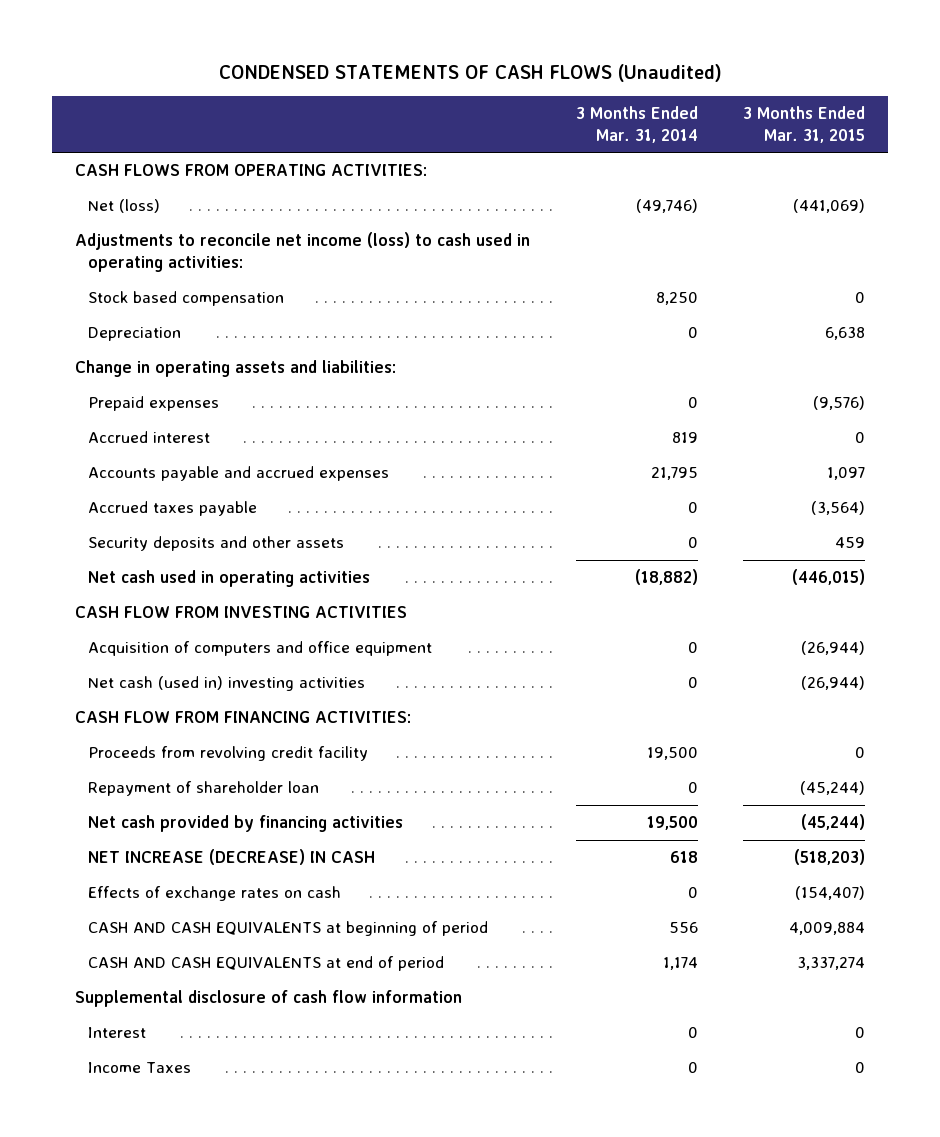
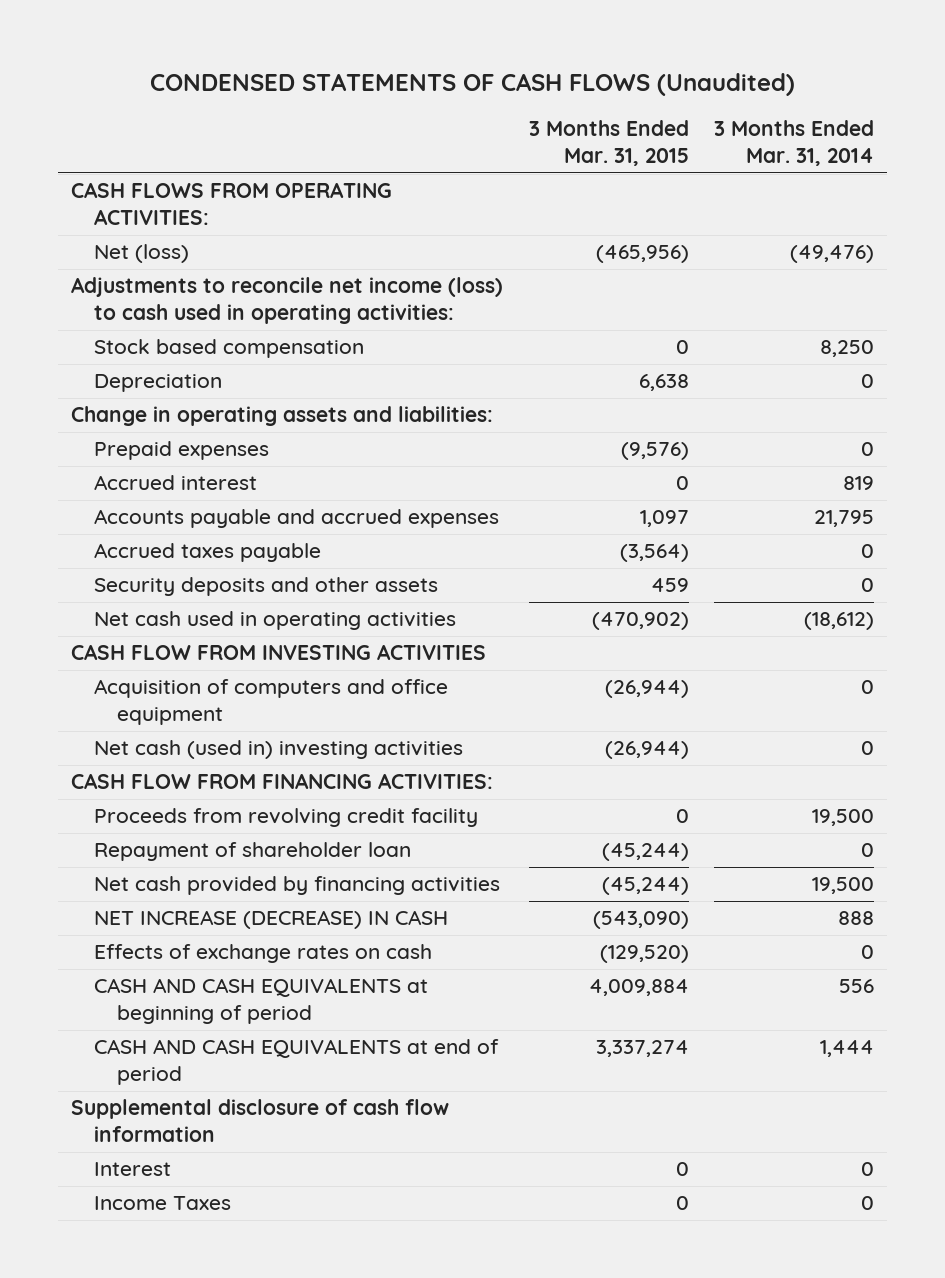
- | 3 Months Ended Mar. 31, 2014 | 3 Months Ended Mar. 31, 2015
+ | 3 Months Ended Mar. 31, 2015 | 3 Months Ended Mar. 31, 2014
- Net (loss) | (49,746) | (441,069)
+ Net (loss) | (465,956) | (49,476)
- Net cash used in operating activities | (18,882) | (446,015)
+ Net cash used in operating activities | (470,902) | (18,612)
- NET INCREASE (DECREASE) IN CASH | 618 | (518,203)
- Effects of exchange rates on cash | 0 | (154,407)
+ NET INCREASE (DECREASE) IN CASH | (543,090) | 888
+ Effects of exchange rates on cash | (129,520) | 0
- CASH AND CASH EQUIVALENTS at end of period | 1,174 | 3,337,274
+ CASH AND CASH EQUIVALENTS at end of period | 3,337,274 | 1,444

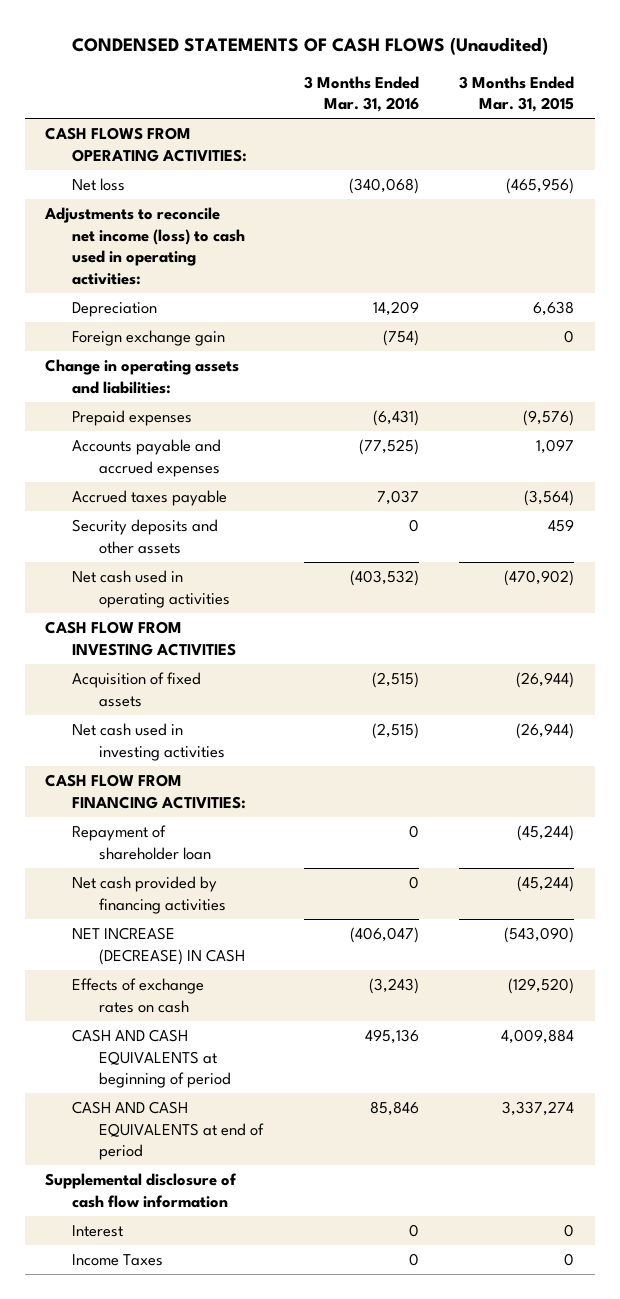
- | 3 Months Ended Mar. 31, 2015 | 3 Months Ended Mar. 31, 2014
+ | 3 Months Ended Mar. 31, 2016 | 3 Months Ended Mar. 31, 2015
- Net (loss) | (465,956) | (49,476)
+ Net loss | (340,068) | (465,956)
- Stock based compensation | 0 | 8,250
+ Foreign exchange gain | (754) | 0
- Accrued interest | 0 | 819
- Acquisition of computers and office equipment | (26,944) | 0
- Net cash (used in) investing activities | (26,944) | 0
+ Acquisition of fixed assets | (2,515) | (26,944)
+ Net cash used in investing activities | (2,515) | (26,944)
- Proceeds from revolving credit facility | 0 | 19,500

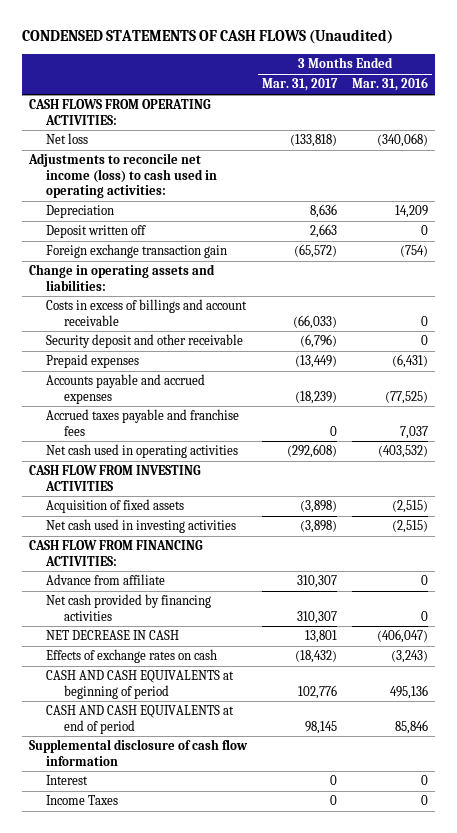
- | 3 Months Ended Mar. 31, 2016 | 3 Months Ended Mar. 31, 2015
+ | 3 Months Ended Mar. 31, 2017 | 3 Months Ended Mar. 31, 2016
- Foreign exchange gain | (754) | 0
+ Deposit written off | 2,663 | 0
+ Foreign exchange transaction gain | (65,572) | (754)
+ Costs in excess of billings and account receivable | (66,033) | 0
+ Security deposit and other receivable | (6,796) | 0
- Accrued taxes payable | 7,037 | (3,564)
- Security deposits and other assets | 0 | 459
+ Accrued taxes payable and franchise fees | 0 | 7,037
- Repayment of shareholder loan | 0 | (45,244)
+ Advance from affiliate | 310,307 | 0
- NET INCREASE (DECREASE) IN CASH | (406,047) | (543,090)
+ NET DECREASE IN CASH | 13,801 | (406,047)

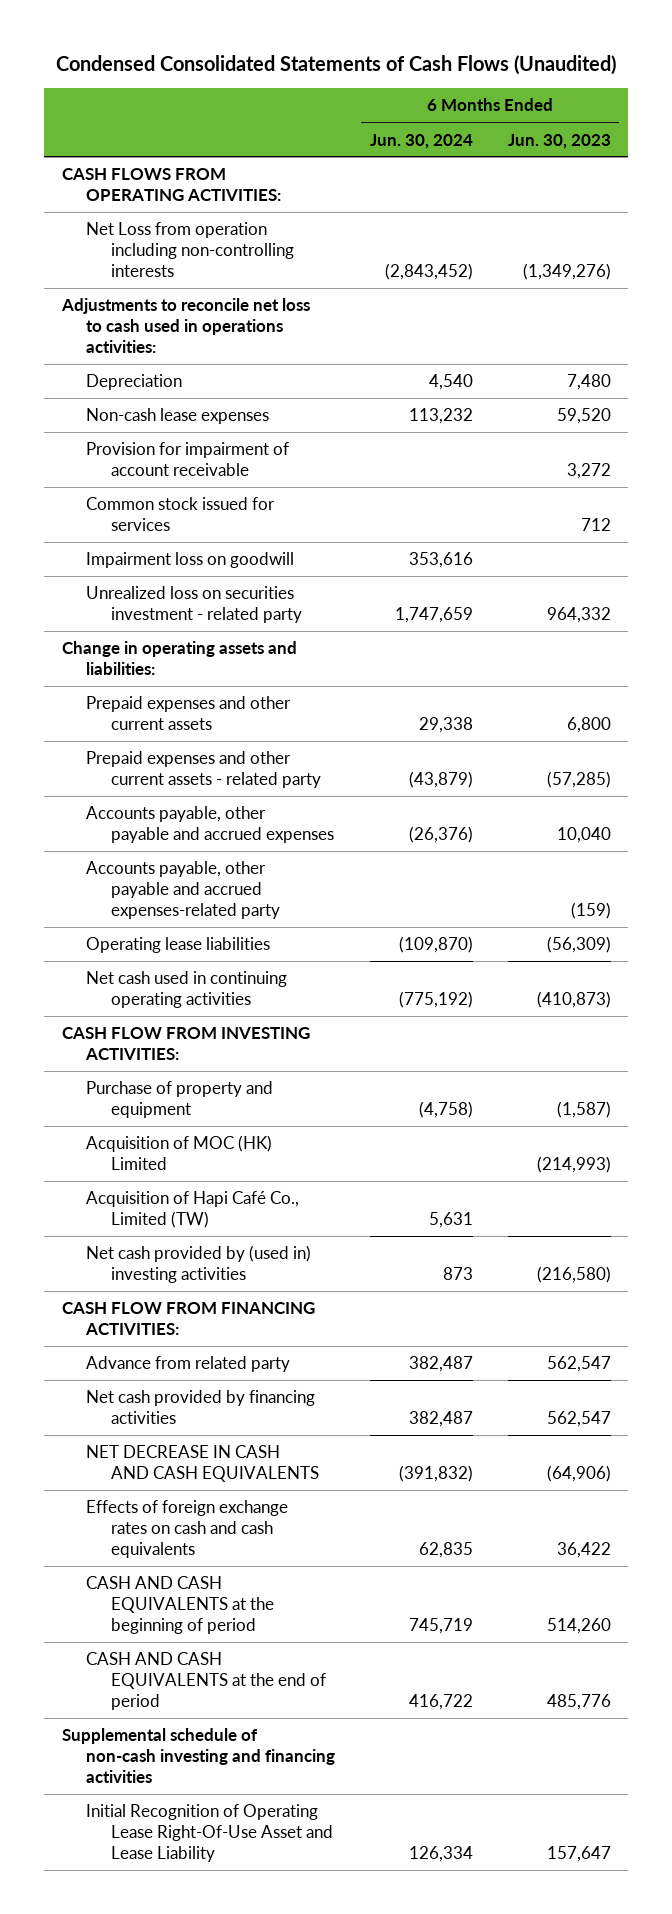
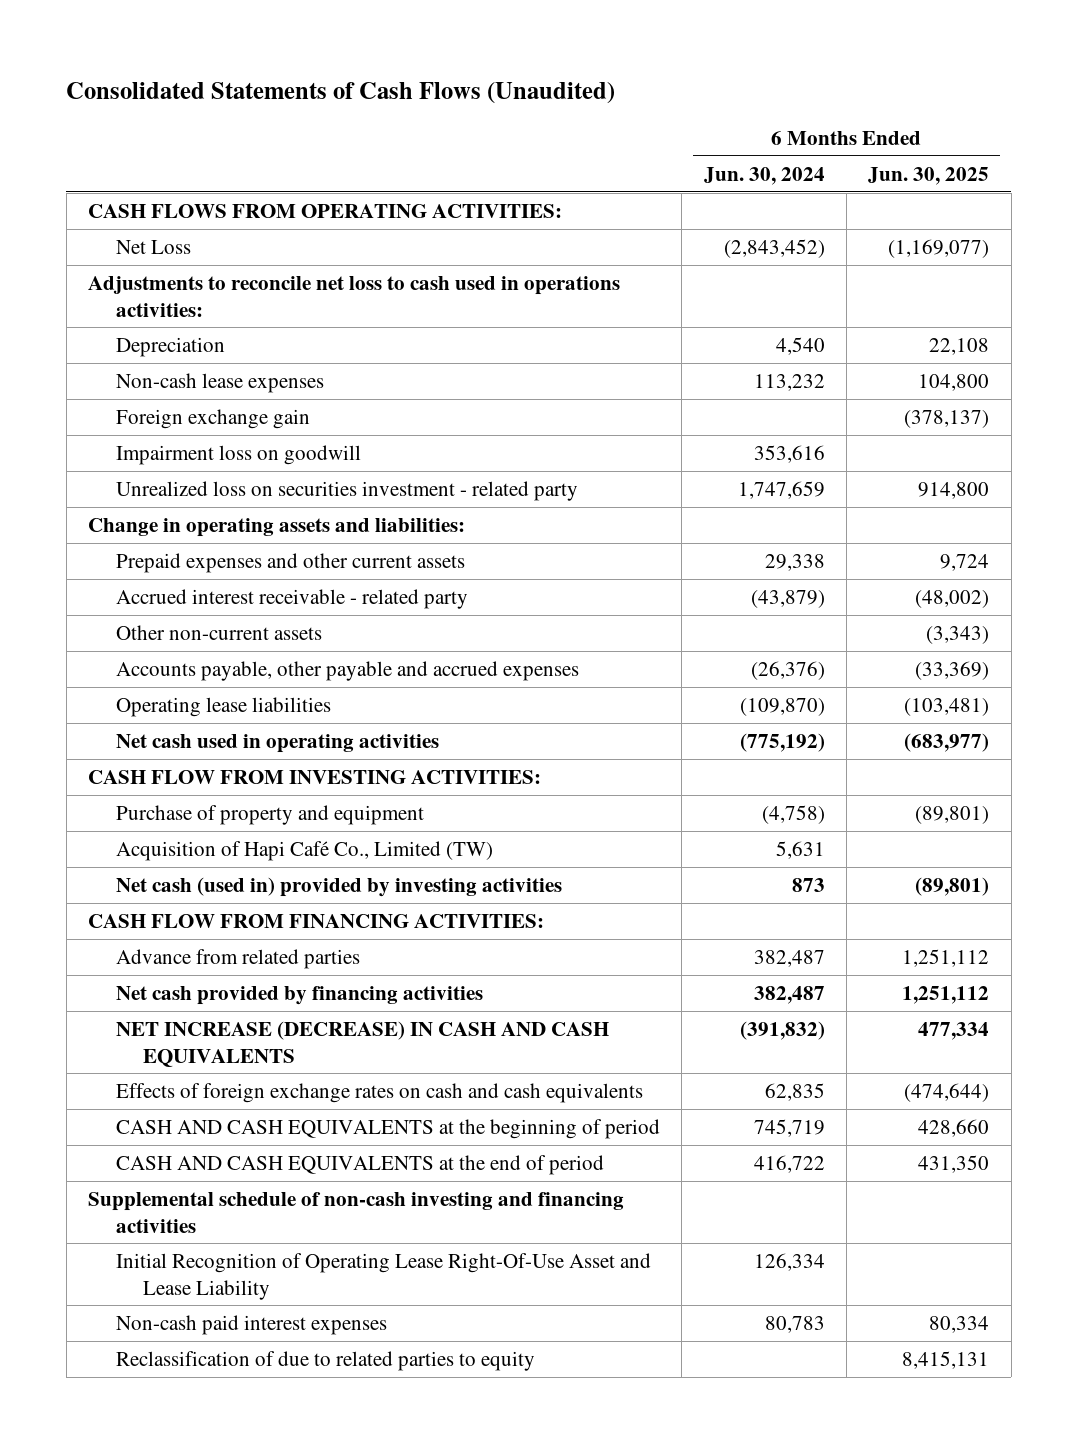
- Condensed Consolidated Statements of Cash Flows (Unaudited)
+ Consolidated Statements of Cash Flows (Unaudited)
- | 6 Months Ended Jun. 30, 2024 | 6 Months Ended Jun. 30, 2023
+ | 6 Months Ended Jun. 30, 2024 | 6 Months Ended Jun. 30, 2025
- Net Loss from operation including non-controlling interests | (2,843,452) | (1,349,276)
+ Net Loss | (2,843,452) | (1,169,077)
- Provision for impairment of account receivable | | 3,272
- Common stock issued for services | | 712
+ Foreign exchange gain | | (378,137)
- Prepaid expenses and other current assets - related party | (43,879) | (57,285)
+ Accrued interest receivable - related party | (43,879) | (48,002)
+ Other non-current assets | | (3,343)
- Accounts payable, other payable and accrued expenses-related party | | (159)
- Net cash used in continuing operating activities | (775,192) | (410,873)
+ Net cash used in operating activities | (775,192) | (683,977)
- Acquisition of MOC (HK) Limited | | (214,993)
- Net cash provided by (used in) investing activities | 873 | (216,580)
+ Net cash (used in) provided by investing activities | 873 | (89,801)
- Advance from related party | 382,487 | 562,547
+ Advance from related parties | 382,487 | 1,251,112
- NET DECREASE IN CASH AND CASH EQUIVALENTS | (391,832) | (64,906)
+ NET INCREASE (DECREASE) IN CASH AND CASH EQUIVALENTS | (391,832) | 477,334
+ Non-cash paid interest expenses | 80,783 | 80,334
+ Reclassification of due to related parties to equity | | 8,415,131

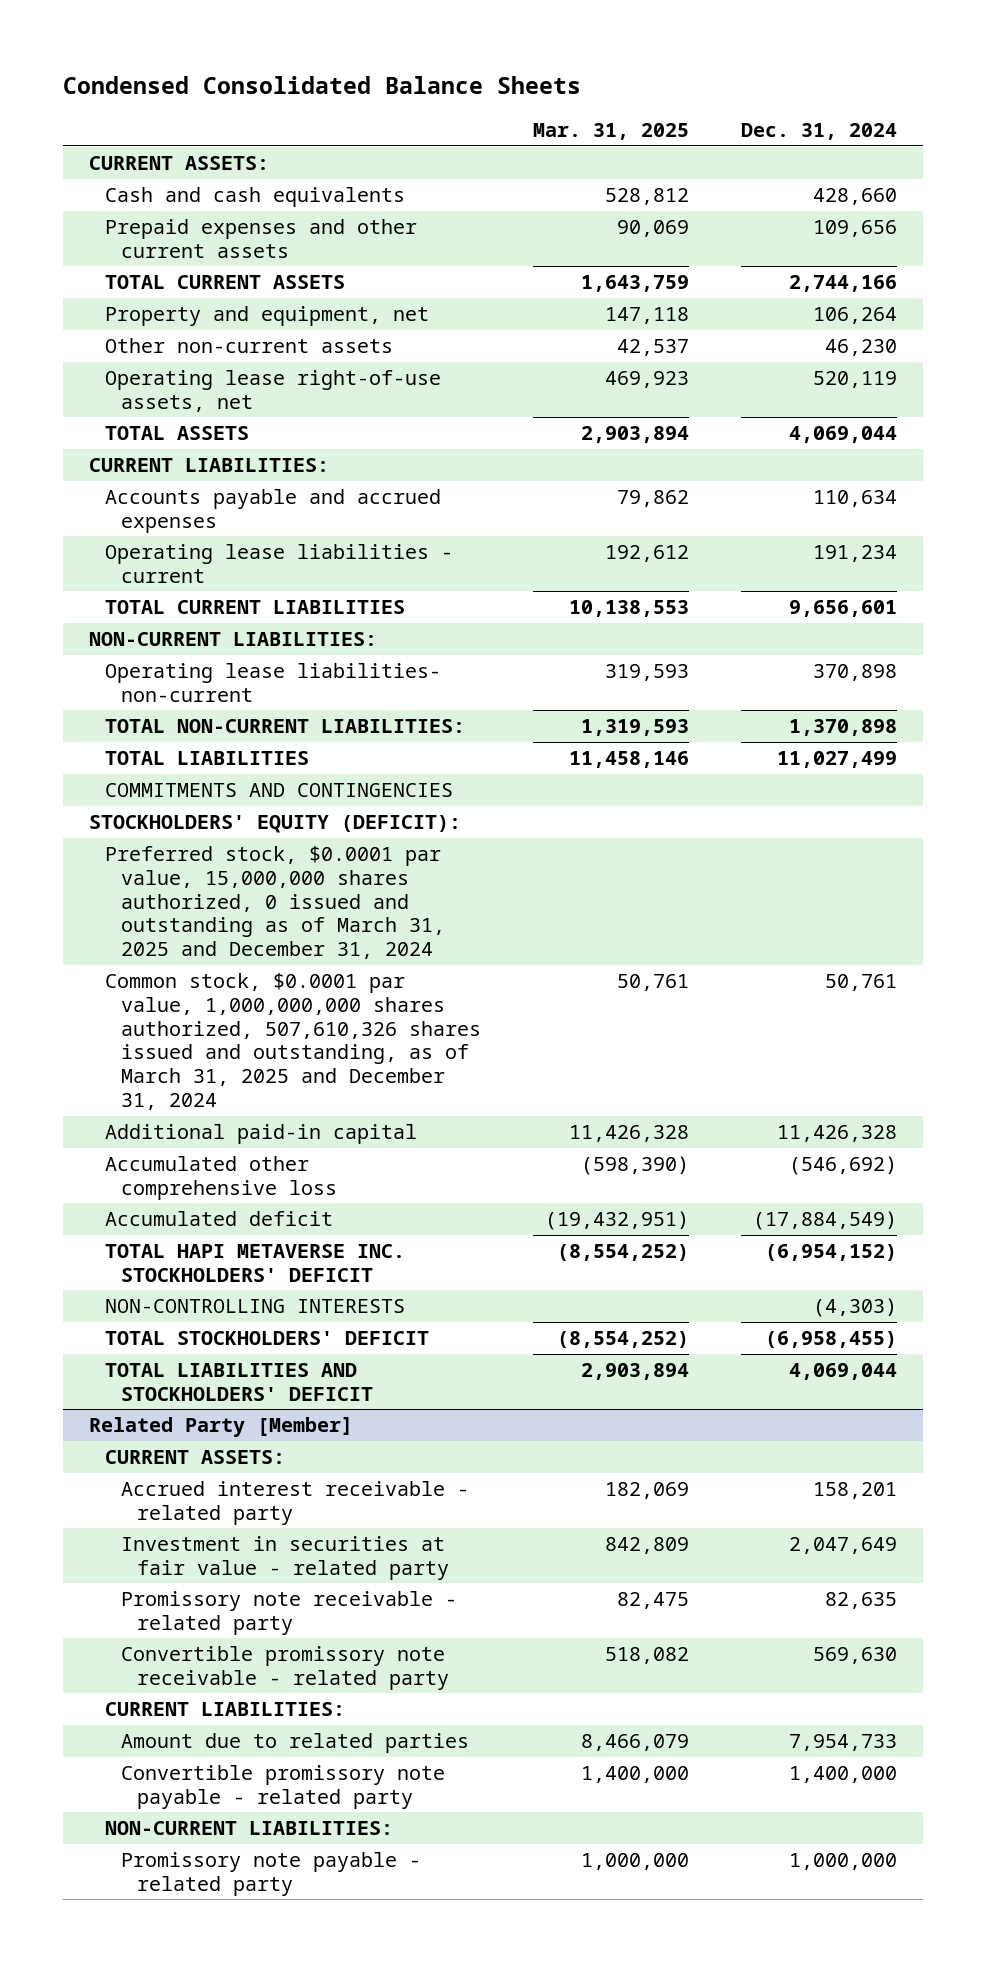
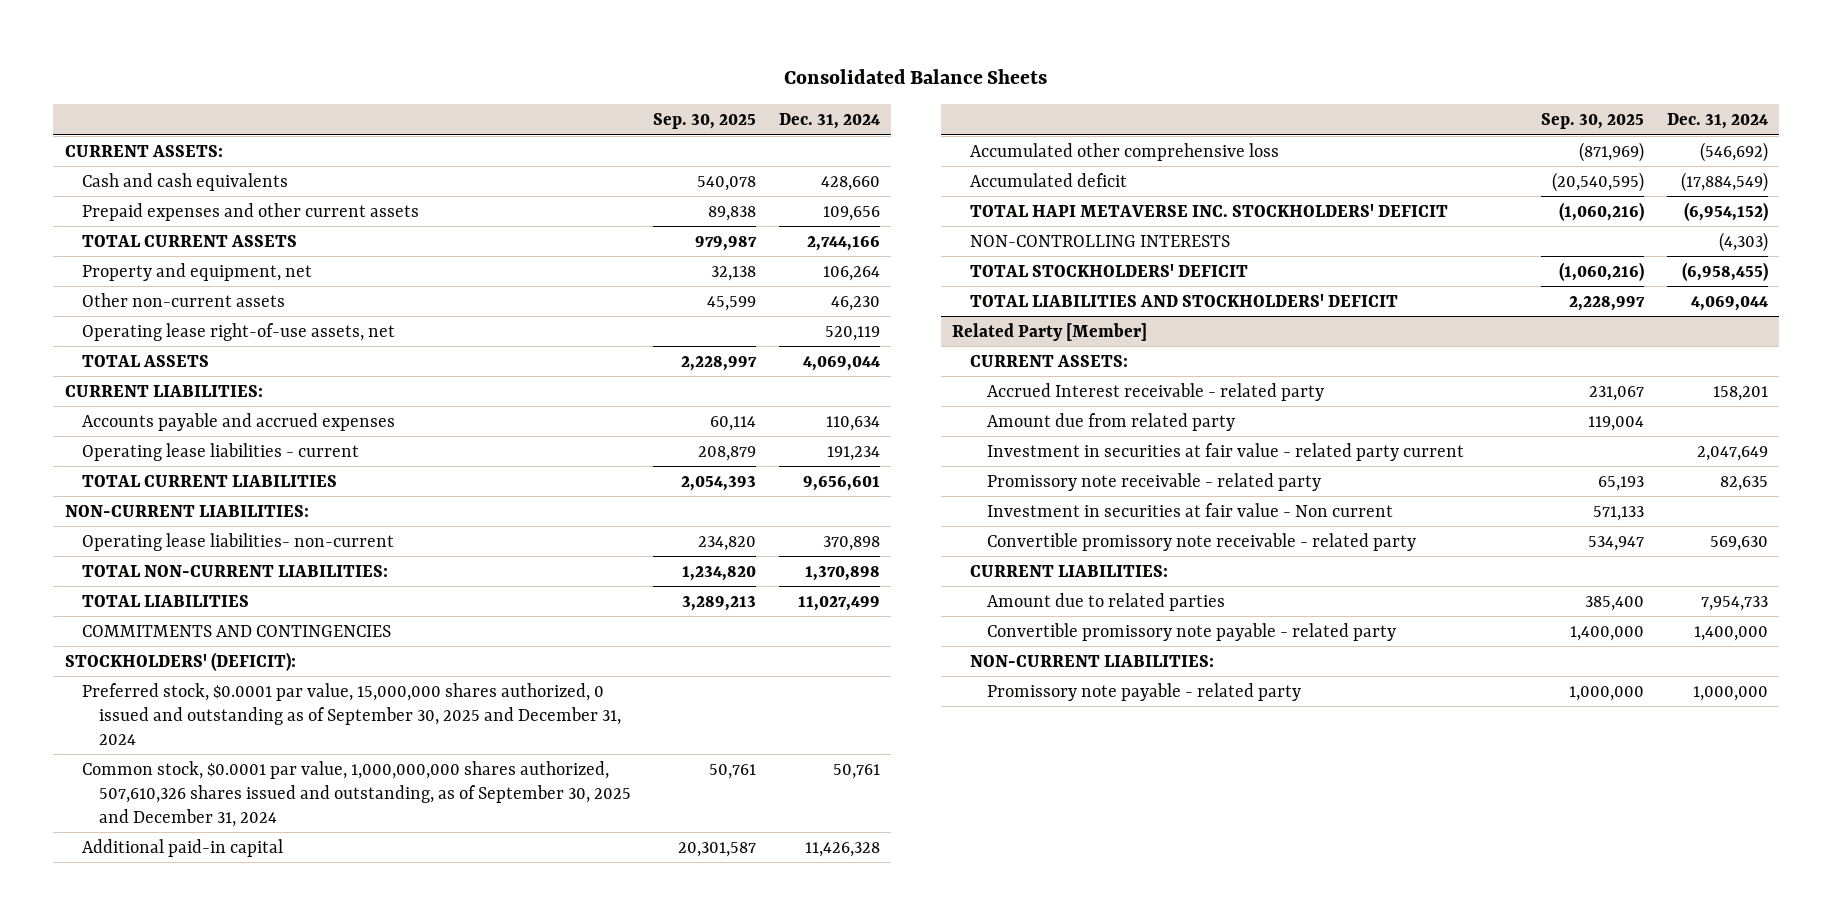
- Condensed Consolidated Balance Sheets
+ Consolidated Balance Sheets
- | Mar. 31, 2025 | Dec. 31, 2024
+ | Sep. 30, 2025 | Dec. 31, 2024
- STOCKHOLDERS' EQUITY (DEFICIT):
- Preferred stock, $0.0001 par value, 15,000,000 shares authorized, 0 issued and outstanding as of March 31, 2025 and December 31, 2024
- Common stock, $0.0001 par value, 1,000,000,000 shares authorized, 507,610,326 shares issued and outstanding, as of March 31, 2025 and December 31, 2024 | 50,761 | 50,761
+ STOCKHOLDERS' (DEFICIT):
+ Preferred stock, $0.0001 par value, 15,000,000 shares authorized, 0 issued and outstanding as of September 30, 2025 and December 31, 2024
+ Common stock, $0.0001 par value, 1,000,000,000 shares authorized, 507,610,326 shares issued and outstanding, as of September 30, 2025 and December 31, 2024 | 50,761 | 50,761
@ Related Party [Member]
- Accrued interest receivable - related party | 182,069 | 158,201
- Investment in securities at fair value - related party | 842,809 | 2,047,649
+ Accrued Interest receivable - related party | 231,067 | 158,201
+ Amount due from related party | 119,004 |
+ Investment in securities at fair value - related party current | | 2,047,649
+ Investment in securities at fair value - Non current | 571,133 |

